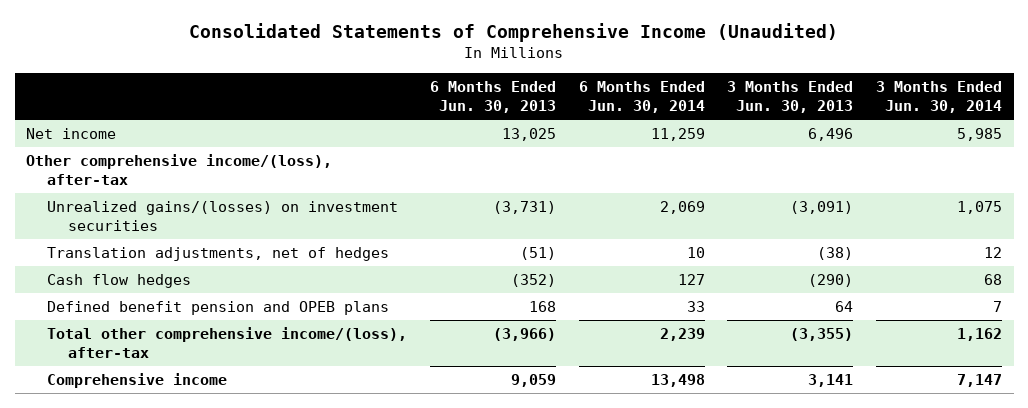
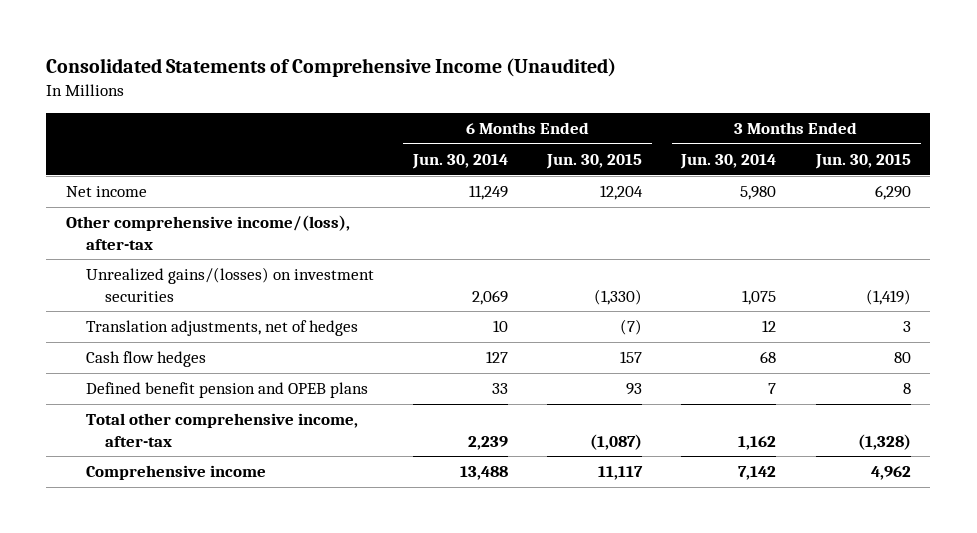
- | 6 Months Ended Jun. 30, 2013 | 6 Months Ended Jun. 30, 2014 | 3 Months Ended Jun. 30, 2013 | 3 Months Ended Jun. 30, 2014
+ | 6 Months Ended Jun. 30, 2014 | 6 Months Ended Jun. 30, 2015 | 3 Months Ended Jun. 30, 2014 | 3 Months Ended Jun. 30, 2015
- Net income | 13,025 | 11,259 | 6,496 | 5,985
+ Net income | 11,249 | 12,204 | 5,980 | 6,290
- Total other comprehensive income/(loss), after-tax | (3,966) | 2,239 | (3,355) | 1,162
- Comprehensive income | 9,059 | 13,498 | 3,141 | 7,147
+ Total other comprehensive income, after-tax | 2,239 | (1,087) | 1,162 | (1,328)
+ Comprehensive income | 13,488 | 11,117 | 7,142 | 4,962

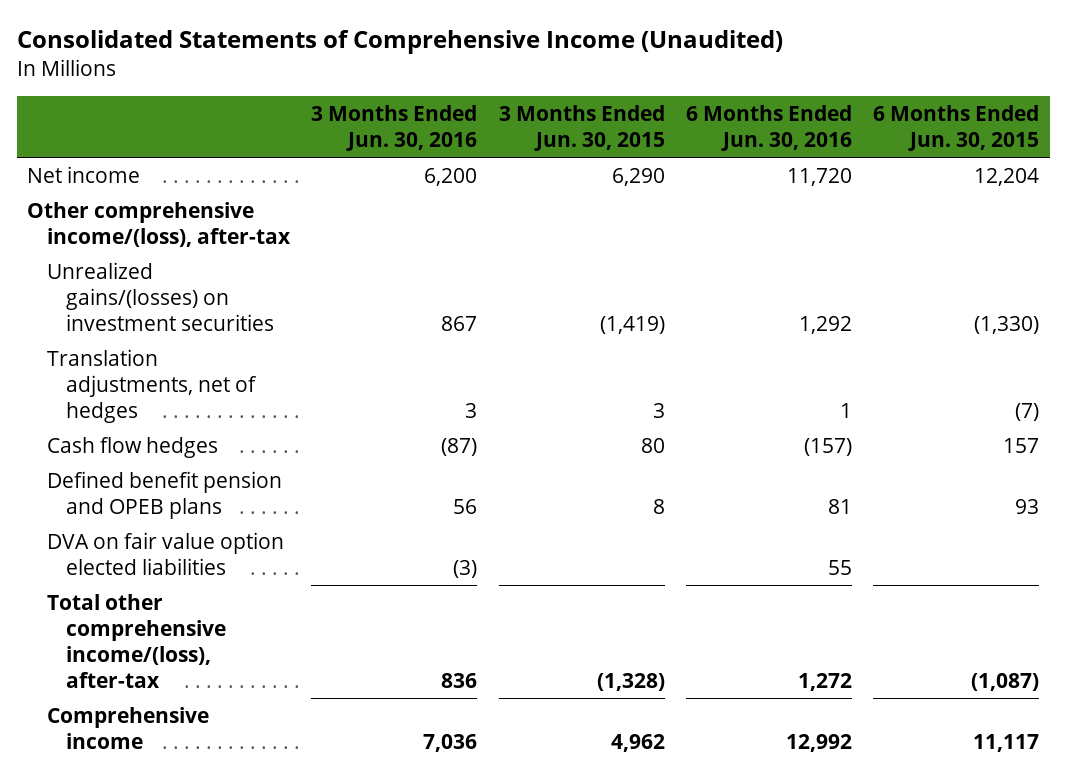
- | 6 Months Ended Jun. 30, 2014 | 6 Months Ended Jun. 30, 2015 | 3 Months Ended Jun. 30, 2014 | 3 Months Ended Jun. 30, 2015
+ | 3 Months Ended Jun. 30, 2016 | 3 Months Ended Jun. 30, 2015 | 6 Months Ended Jun. 30, 2016 | 6 Months Ended Jun. 30, 2015
- Total other comprehensive income, after-tax | 2,239 | (1,087) | 1,162 | (1,328)
+ DVA on fair value option elected liabilities | (3) | | 55 |
+ Total other comprehensive income/(loss), after-tax | 836 | (1,328) | 1,272 | (1,087)

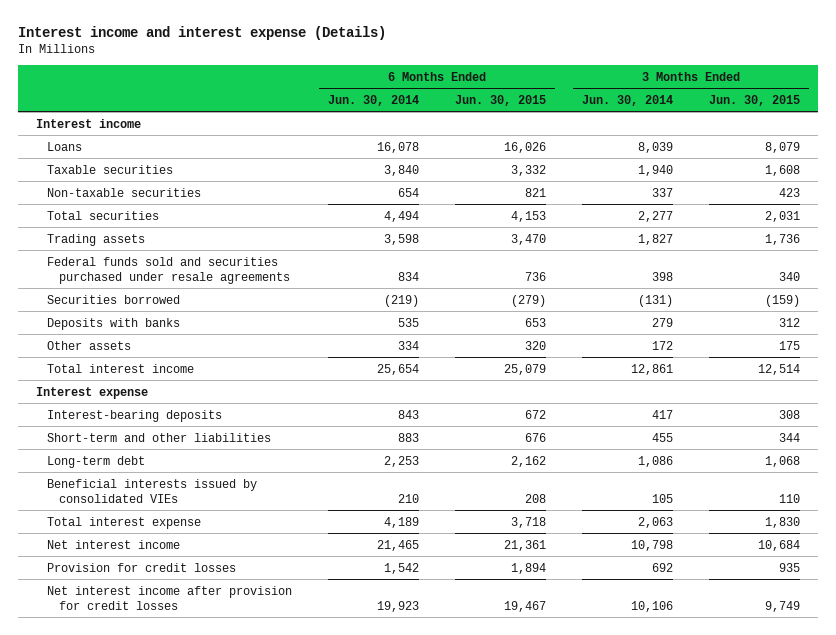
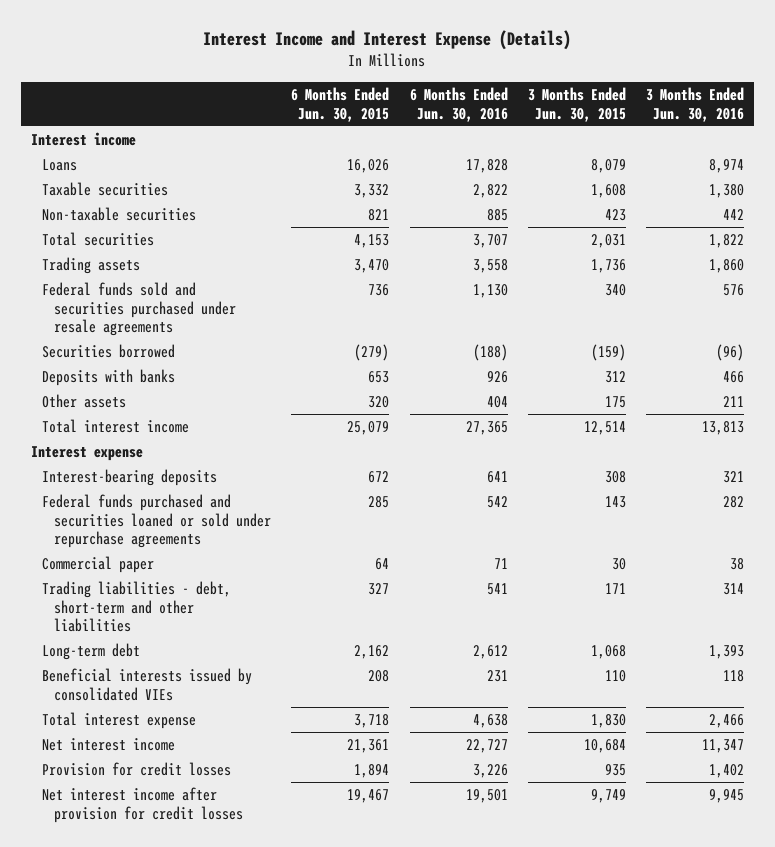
- Interest income and interest expense (Details)
+ Interest Income and Interest Expense (Details)
- | 6 Months Ended Jun. 30, 2014 | 6 Months Ended Jun. 30, 2015 | 3 Months Ended Jun. 30, 2014 | 3 Months Ended Jun. 30, 2015
+ | 6 Months Ended Jun. 30, 2015 | 6 Months Ended Jun. 30, 2016 | 3 Months Ended Jun. 30, 2015 | 3 Months Ended Jun. 30, 2016
- Short-term and other liabilities | 883 | 676 | 455 | 344
+ Federal funds purchased and securities loaned or sold under repurchase agreements | 285 | 542 | 143 | 282
+ Commercial paper | 64 | 71 | 30 | 38
+ Trading liabilities - debt, short-term and other liabilities | 327 | 541 | 171 | 314

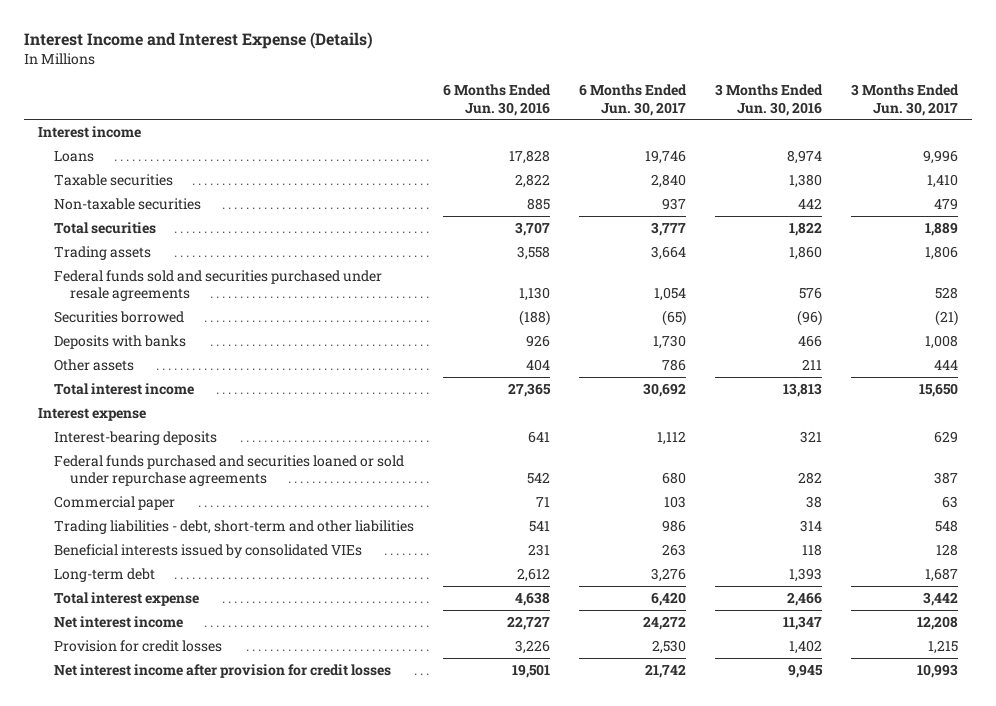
- | 6 Months Ended Jun. 30, 2015 | 6 Months Ended Jun. 30, 2016 | 3 Months Ended Jun. 30, 2015 | 3 Months Ended Jun. 30, 2016
+ | 6 Months Ended Jun. 30, 2016 | 6 Months Ended Jun. 30, 2017 | 3 Months Ended Jun. 30, 2016 | 3 Months Ended Jun. 30, 2017
moved down: Long-term debt | 2,612 | 3,276 | 1,393 | 1,687

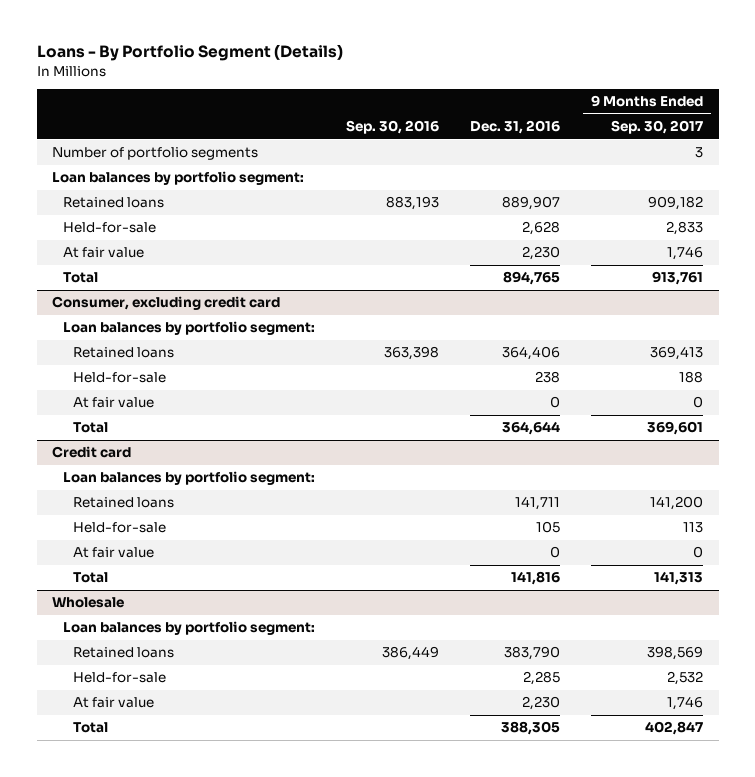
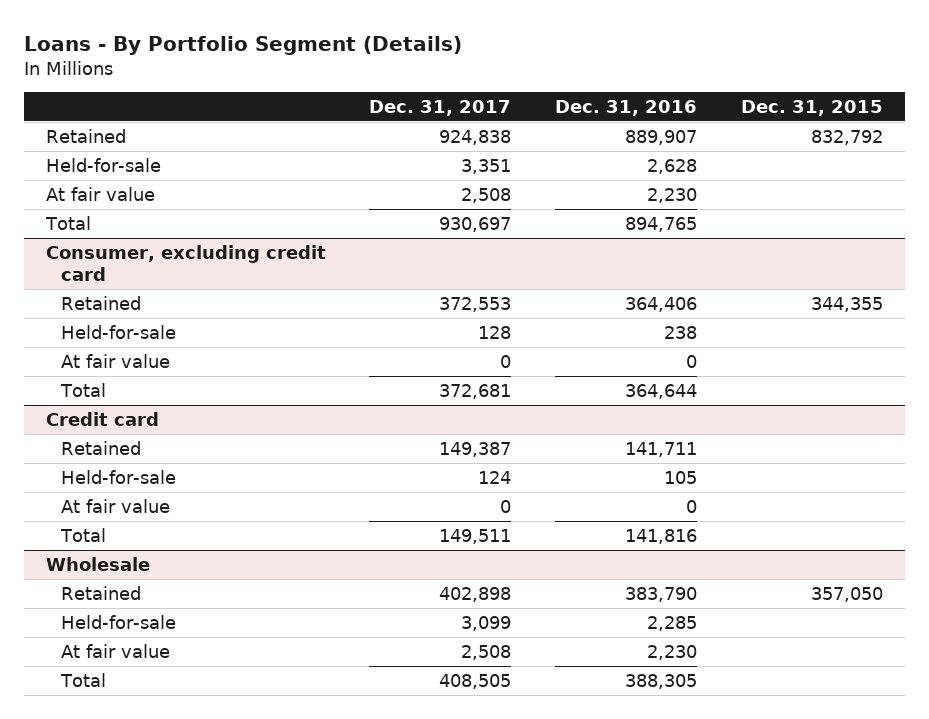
- | Sep. 30, 2016 | Dec. 31, 2016 | 9 Months Ended Sep. 30, 2017
+ | Dec. 31, 2017 | Dec. 31, 2016 | Dec. 31, 2015
- Number of portfolio segments | | | 3
- Loan balances by portfolio segment:
- Retained loans | 883,193 | 889,907 | 909,182
+ Retained | 924,838 | 889,907 | 832,792
@ Consumer, excluding credit card
- Loan balances by portfolio segment:
- Retained loans | 363,398 | 364,406 | 369,413
+ Retained | 372,553 | 364,406 | 344,355
@ Credit card
- Loan balances by portfolio segment:
- Retained loans | | 141,711 | 141,200
+ Retained | 149,387 | 141,711 |
@ Wholesale
- Loan balances by portfolio segment:
- Retained loans | 386,449 | 383,790 | 398,569
+ Retained | 402,898 | 383,790 | 357,050

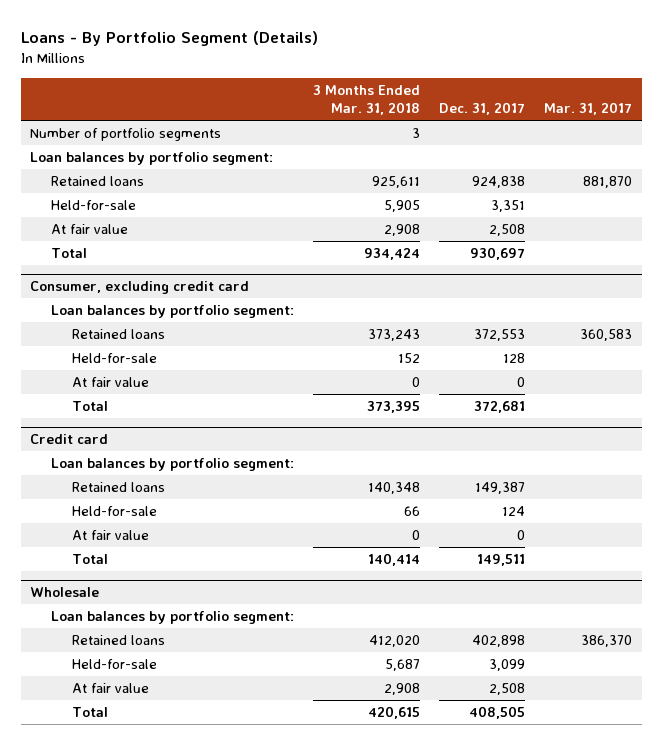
- | Dec. 31, 2017 | Dec. 31, 2016 | Dec. 31, 2015
+ | 3 Months Ended Mar. 31, 2018 | Dec. 31, 2017 | Mar. 31, 2017
- Retained | 924,838 | 889,907 | 832,792
+ Number of portfolio segments | 3 | |
+ Loan balances by portfolio segment:
+ Retained loans | 925,611 | 924,838 | 881,870
@ Consumer, excluding credit card
- Retained | 372,553 | 364,406 | 344,355
+ Loan balances by portfolio segment:
+ Retained loans | 373,243 | 372,553 | 360,583
@ Credit card
- Retained | 149,387 | 141,711 |
+ Loan balances by portfolio segment:
+ Retained loans | 140,348 | 149,387 |
@ Wholesale
- Retained | 402,898 | 383,790 | 357,050
+ Loan balances by portfolio segment:
+ Retained loans | 412,020 | 402,898 | 386,370

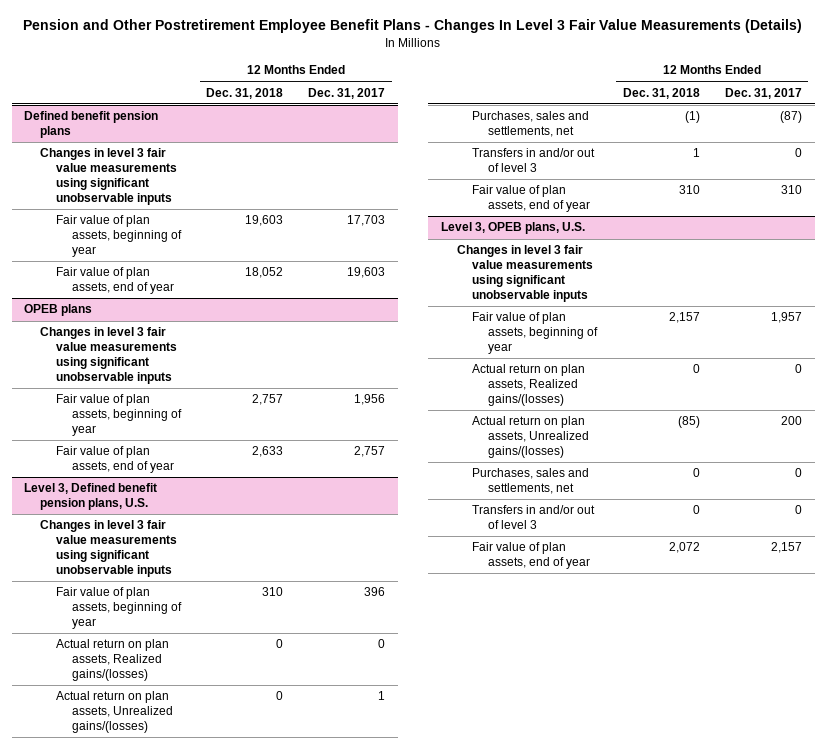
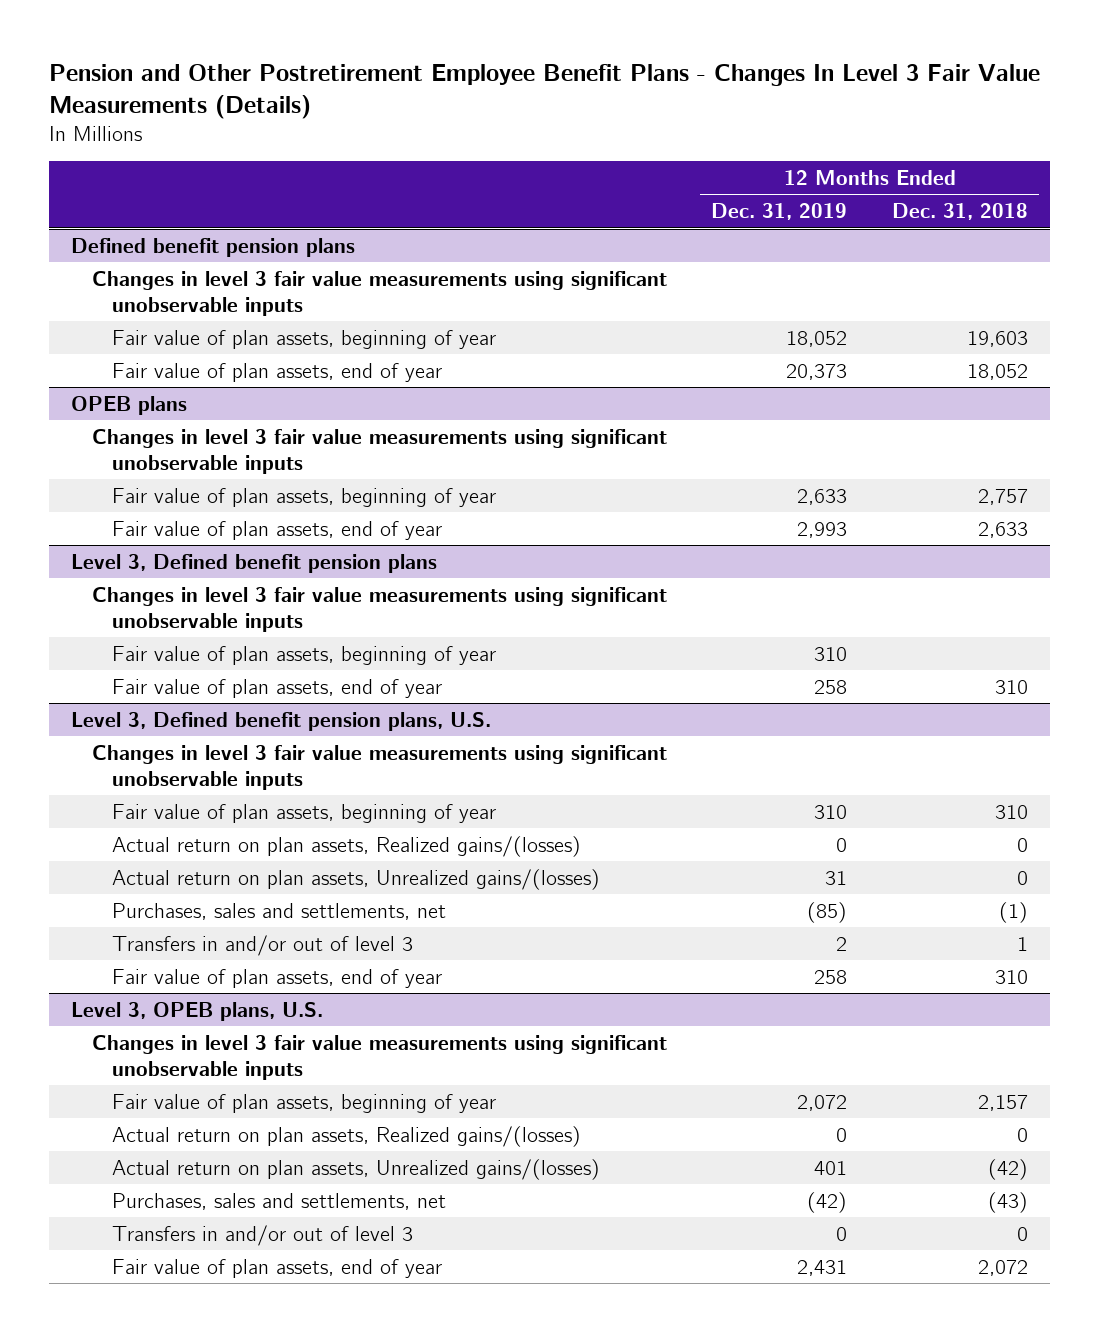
- | 12 Months Ended Dec. 31, 2018 | 12 Months Ended Dec. 31, 2017
+ | 12 Months Ended Dec. 31, 2019 | 12 Months Ended Dec. 31, 2018
+ Level 3, Defined benefit pension plans
+ Changes in level 3 fair value measurements using significant unobservable inputs
+ Fair value of plan assets, beginning of year | 310 |
+ Fair value of plan assets, end of year | 258 | 310
@ Level 3, OPEB plans, U.S.
- Actual return on plan assets, Unrealized gains/(losses) | (85) | 200
- Purchases, sales and settlements, net | 0 | 0
+ Actual return on plan assets, Unrealized gains/(losses) | 401 | (42)
+ Purchases, sales and settlements, net | (42) | (43)

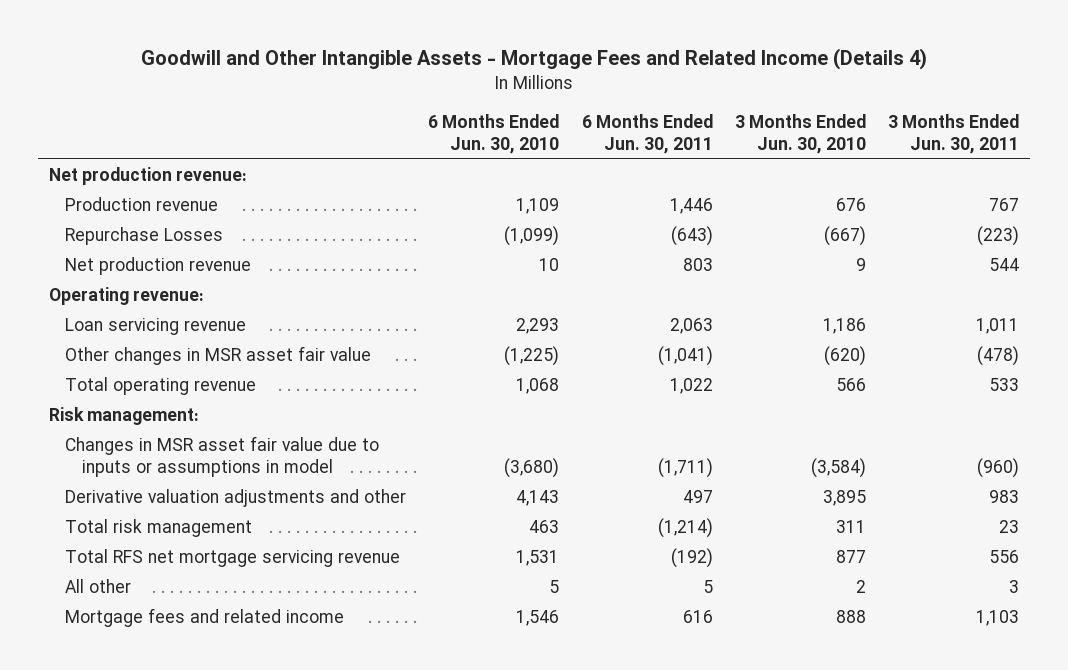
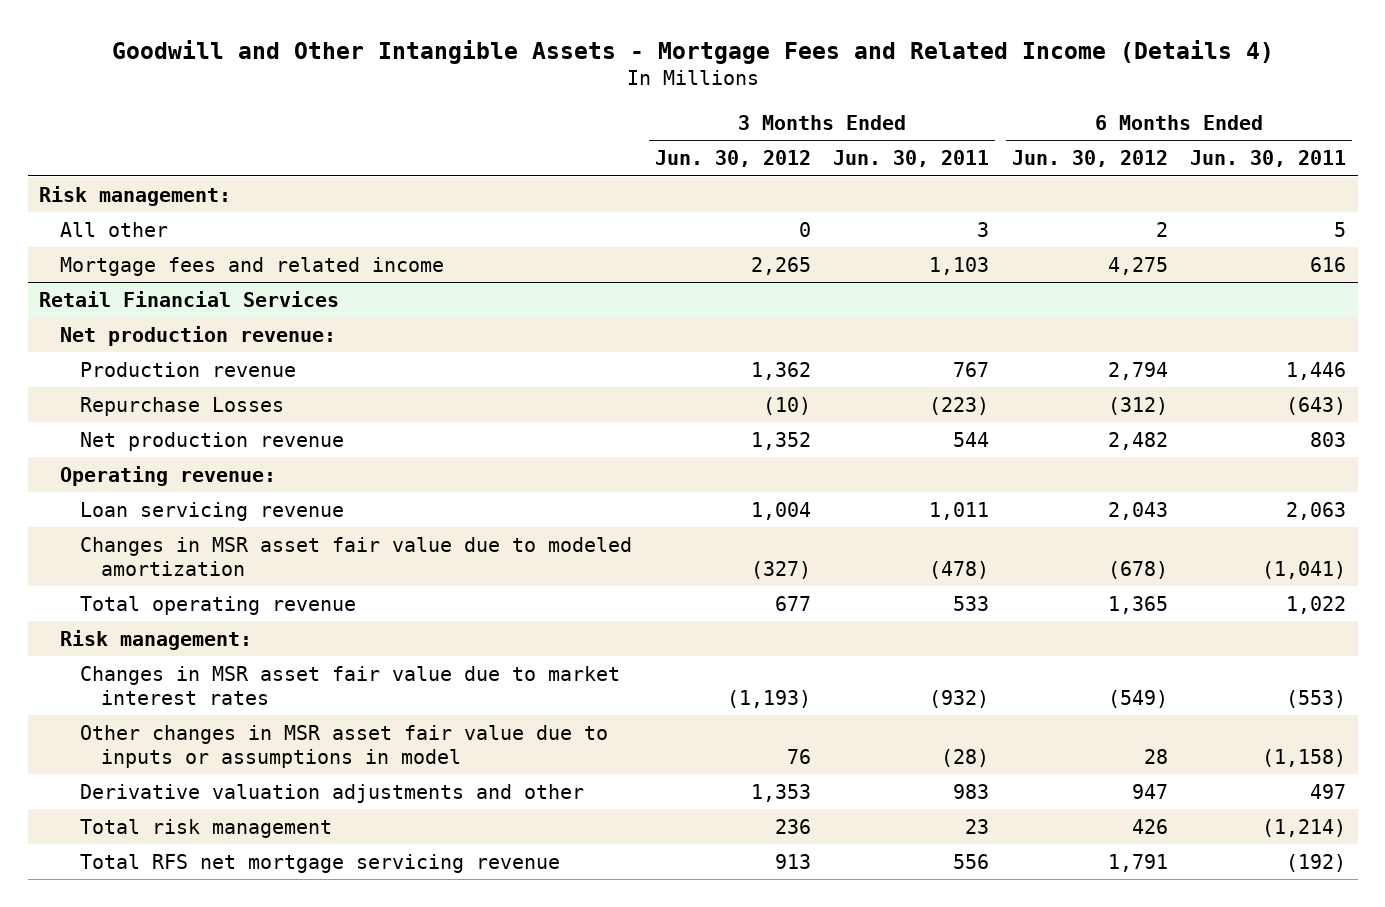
- | 6 Months Ended Jun. 30, 2010 | 6 Months Ended Jun. 30, 2011 | 3 Months Ended Jun. 30, 2010 | 3 Months Ended Jun. 30, 2011
+ | 3 Months Ended Jun. 30, 2012 | 3 Months Ended Jun. 30, 2011 | 6 Months Ended Jun. 30, 2012 | 6 Months Ended Jun. 30, 2011
+ Risk management:
moved up: All other | 0 | 3 | 2 | 5
moved up: Mortgage fees and related income | 2,265 | 1,103 | 4,275 | 616
+ Retail Financial Services
- Other changes in MSR asset fair value | (1,225) | (1,041) | (620) | (478)
+ Changes in MSR asset fair value due to modeled amortization | (327) | (478) | (678) | (1,041)
- Changes in MSR asset fair value due to inputs or assumptions in model | (3,680) | (1,711) | (3,584) | (960)
+ Changes in MSR asset fair value due to market interest rates | (1,193) | (932) | (549) | (553)
+ Other changes in MSR asset fair value due to inputs or assumptions in model | 76 | (28) | 28 | (1,158)

